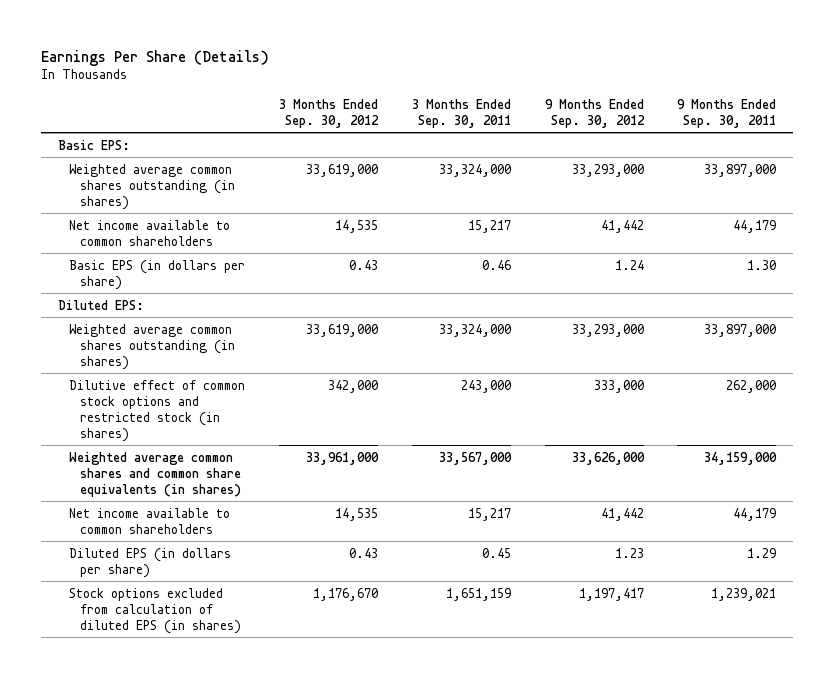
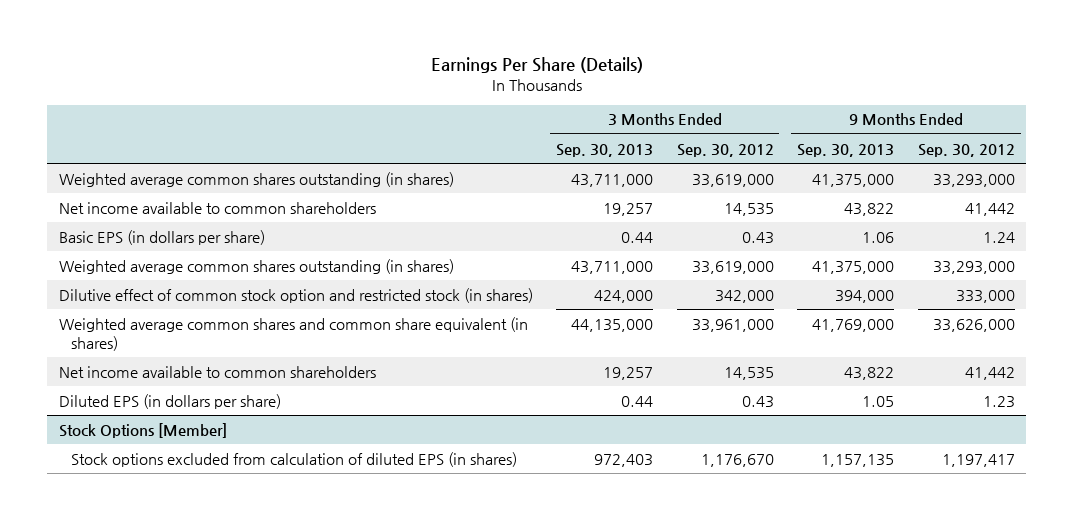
- | 3 Months Ended Sep. 30, 2012 | 3 Months Ended Sep. 30, 2011 | 9 Months Ended Sep. 30, 2012 | 9 Months Ended Sep. 30, 2011
+ | 3 Months Ended Sep. 30, 2013 | 3 Months Ended Sep. 30, 2012 | 9 Months Ended Sep. 30, 2013 | 9 Months Ended Sep. 30, 2012
- Basic EPS:
- Diluted EPS:
- Dilutive effect of common stock options and restricted stock (in shares) | 342,000 | 243,000 | 333,000 | 262,000
- Weighted average common shares and common share equivalents (in shares) | 33,961,000 | 33,567,000 | 33,626,000 | 34,159,000
+ Dilutive effect of common stock option and restricted stock (in shares) | 424,000 | 342,000 | 394,000 | 333,000
+ Weighted average common shares and common share equivalent (in shares) | 44,135,000 | 33,961,000 | 41,769,000 | 33,626,000
+ Stock Options [Member]

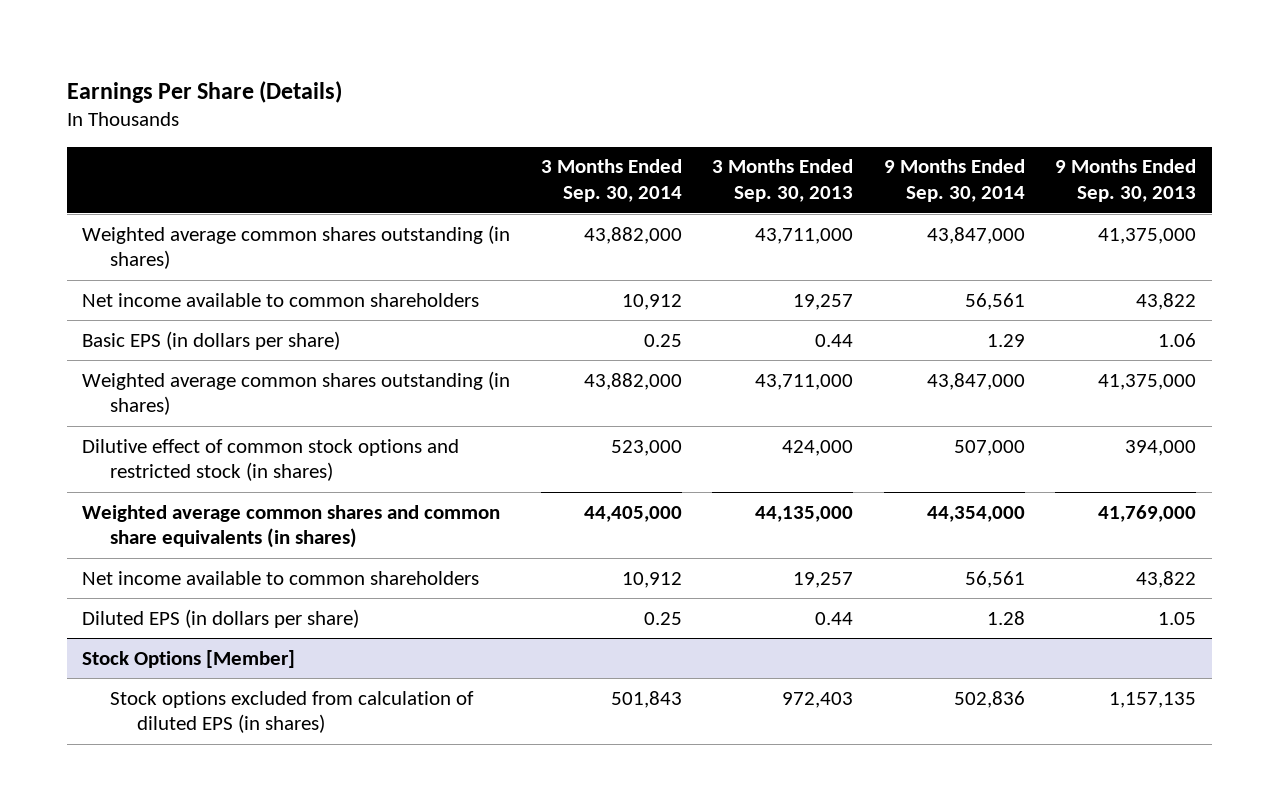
- | 3 Months Ended Sep. 30, 2013 | 3 Months Ended Sep. 30, 2012 | 9 Months Ended Sep. 30, 2013 | 9 Months Ended Sep. 30, 2012
+ | 3 Months Ended Sep. 30, 2014 | 3 Months Ended Sep. 30, 2013 | 9 Months Ended Sep. 30, 2014 | 9 Months Ended Sep. 30, 2013
- Dilutive effect of common stock option and restricted stock (in shares) | 424,000 | 342,000 | 394,000 | 333,000
- Weighted average common shares and common share equivalent (in shares) | 44,135,000 | 33,961,000 | 41,769,000 | 33,626,000
+ Dilutive effect of common stock options and restricted stock (in shares) | 523,000 | 424,000 | 507,000 | 394,000
+ Weighted average common shares and common share equivalents (in shares) | 44,405,000 | 44,135,000 | 44,354,000 | 41,769,000

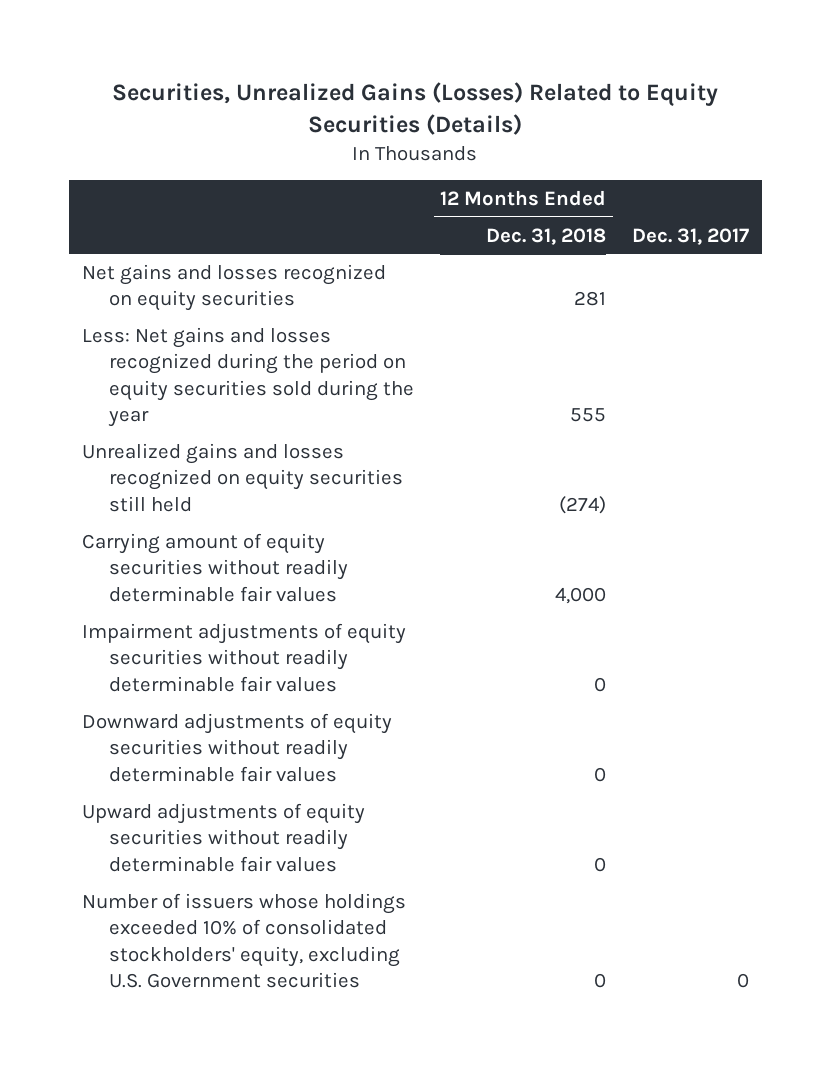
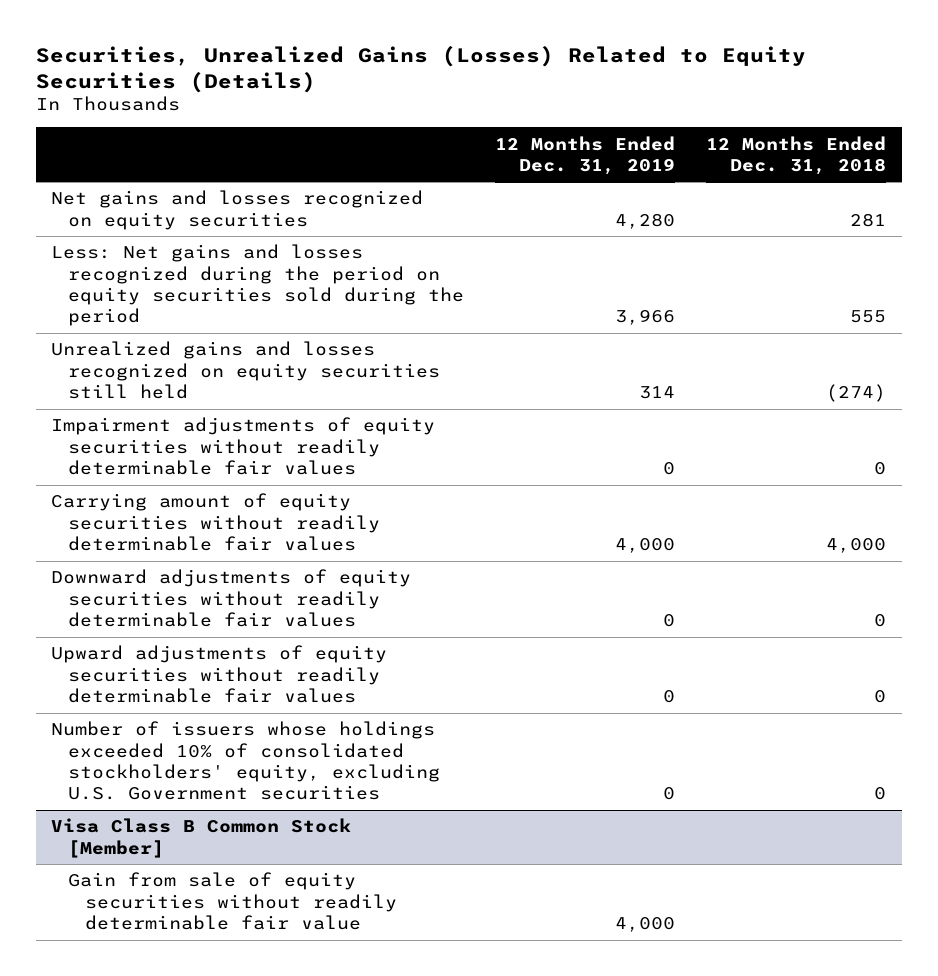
- | 12 Months Ended Dec. 31, 2018 | Dec. 31, 2017
+ | 12 Months Ended Dec. 31, 2019 | 12 Months Ended Dec. 31, 2018
- Less: Net gains and losses recognized during the period on equity securities sold during the year | 555 |
+ Less: Net gains and losses recognized during the period on equity securities sold during the period | 3,966 | 555
moved down: Carrying amount of equity securities without readily determinable fair values | 4,000 | 4,000
+ Visa Class B Common Stock [Member]
+ Gain from sale of equity securities without readily determinable fair value | 4,000 |

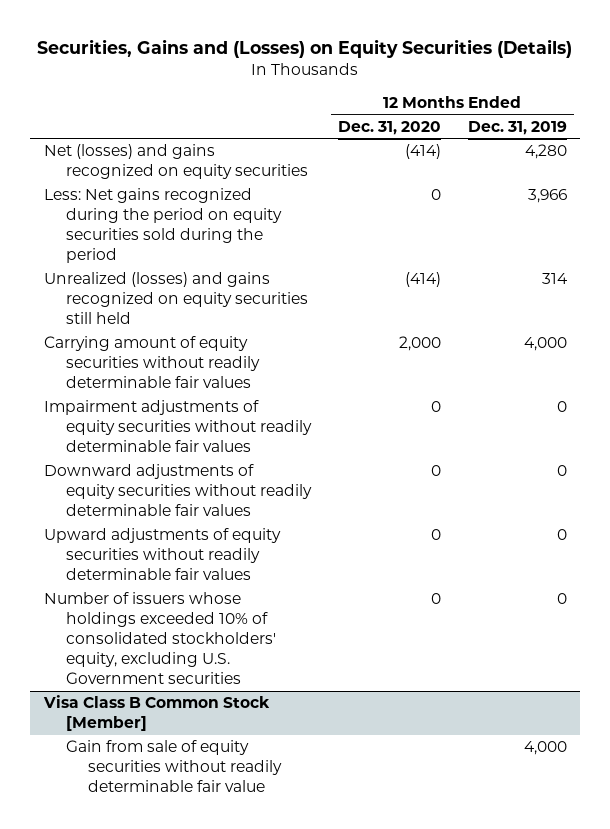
- Securities, Unrealized Gains (Losses) Related to Equity Securities (Details)
+ Securities, Gains and (Losses) on Equity Securities (Details)
- | 12 Months Ended Dec. 31, 2019 | 12 Months Ended Dec. 31, 2018
+ | 12 Months Ended Dec. 31, 2020 | 12 Months Ended Dec. 31, 2019
- Net gains and losses recognized on equity securities | 4,280 | 281
- Less: Net gains and losses recognized during the period on equity securities sold during the period | 3,966 | 555
- Unrealized gains and losses recognized on equity securities still held | 314 | (274)
+ Net (losses) and gains recognized on equity securities | (414) | 4,280
+ Less: Net gains recognized during the period on equity securities sold during the period | 0 | 3,966
+ Unrealized (losses) and gains recognized on equity securities still held | (414) | 314
moved down: Impairment adjustments of equity securities without readily determinable fair values | 0 | 0

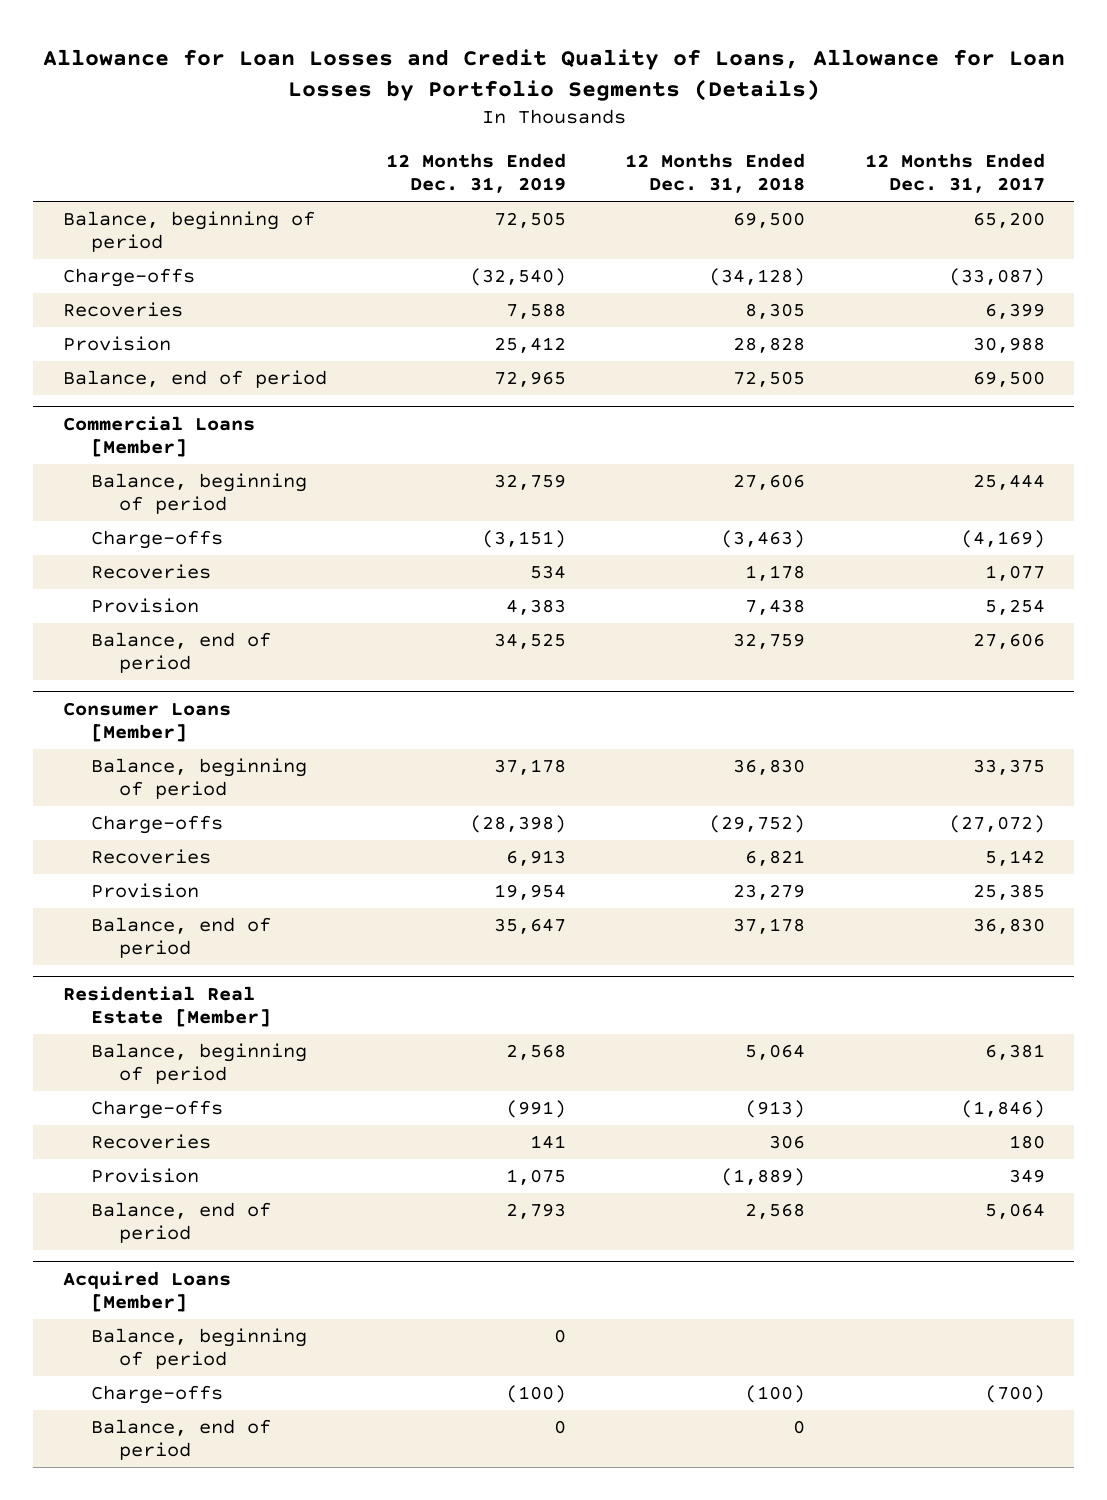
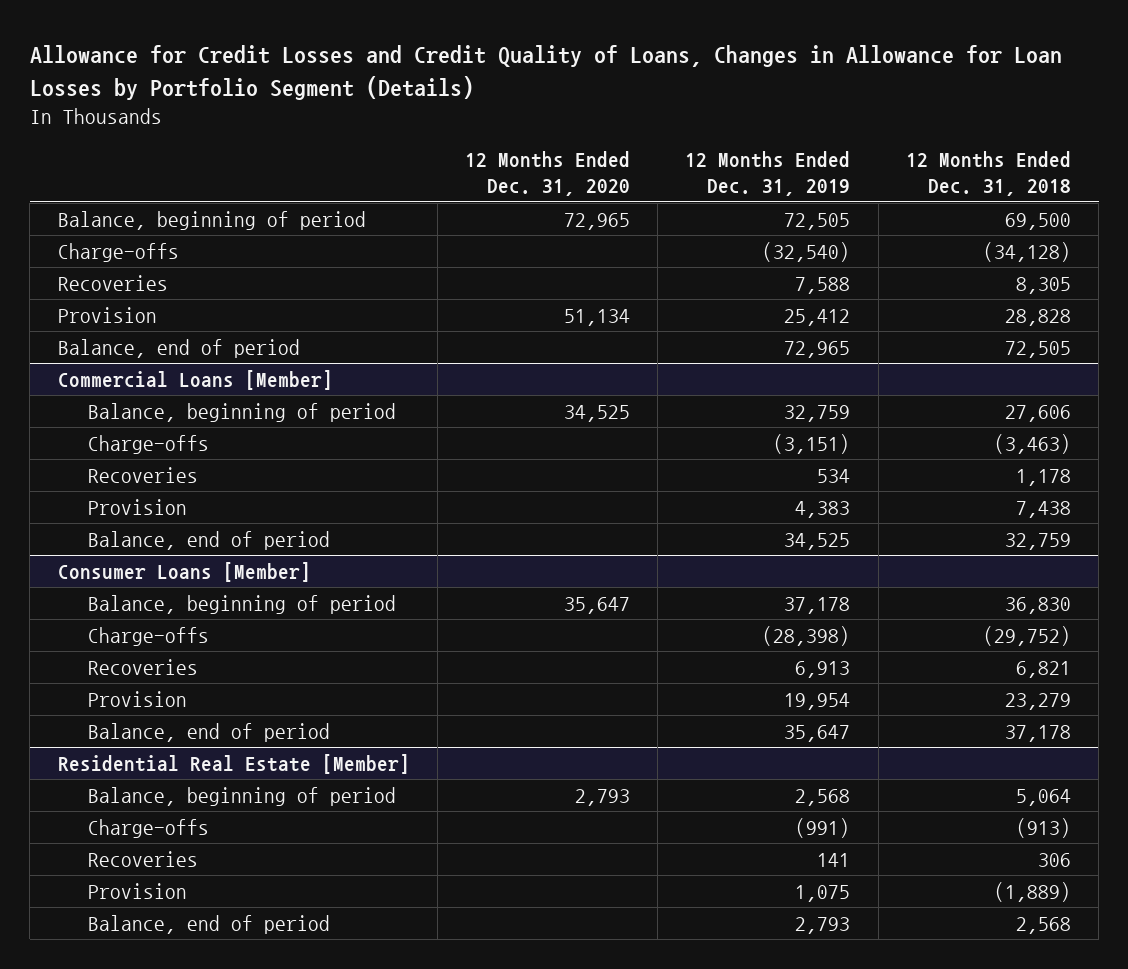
- Allowance for Loan Losses and Credit Quality of Loans, Allowance for Loan Losses by Portfolio Segments (Details)
+ Allowance for Credit Losses and Credit Quality of Loans, Changes in Allowance for Loan Losses by Portfolio Segment (Details)
- | 12 Months Ended Dec. 31, 2019 | 12 Months Ended Dec. 31, 2018 | 12 Months Ended Dec. 31, 2017
+ | 12 Months Ended Dec. 31, 2020 | 12 Months Ended Dec. 31, 2019 | 12 Months Ended Dec. 31, 2018
- Acquired Loans [Member]
- Balance, beginning of period | 0 | |
- Charge-offs | (100) | (100) | (700)
- Balance, end of period | 0 | 0 |

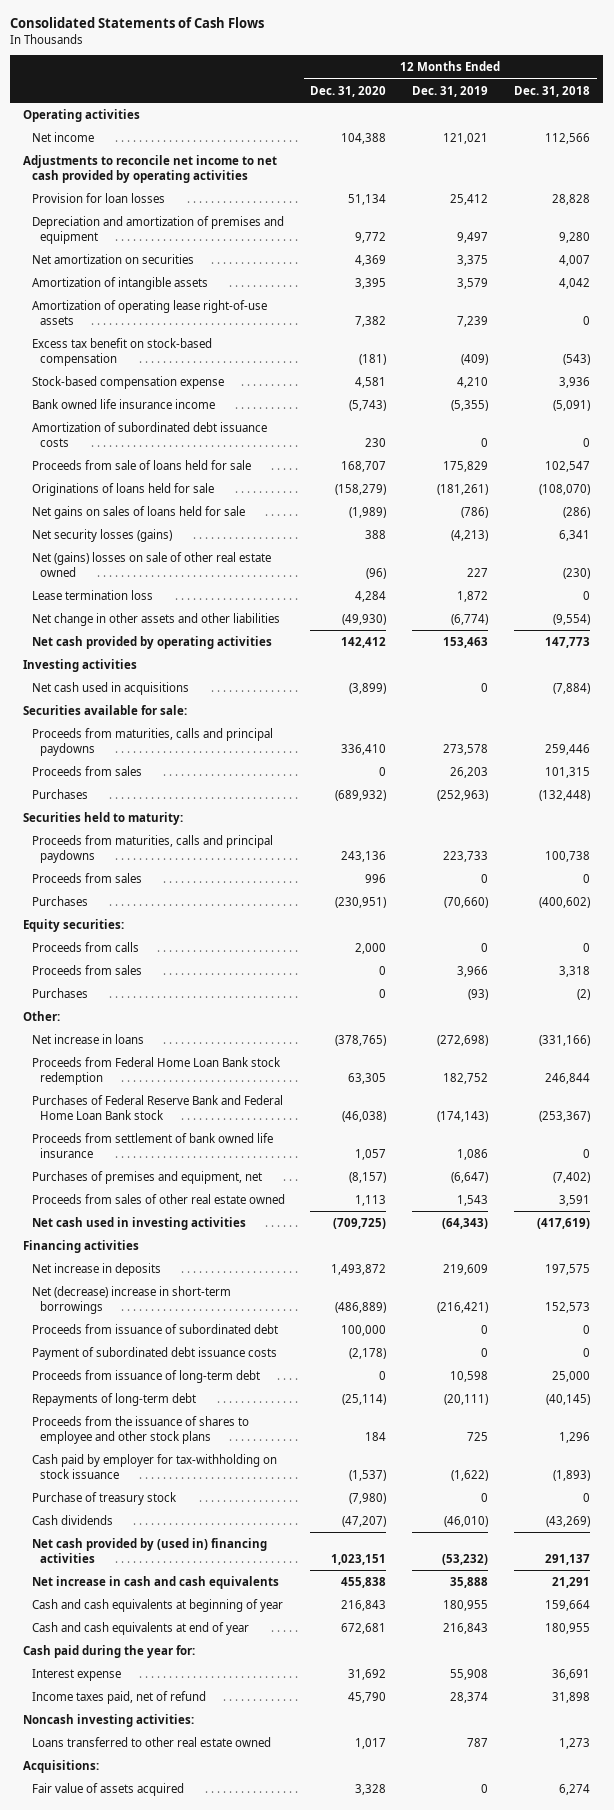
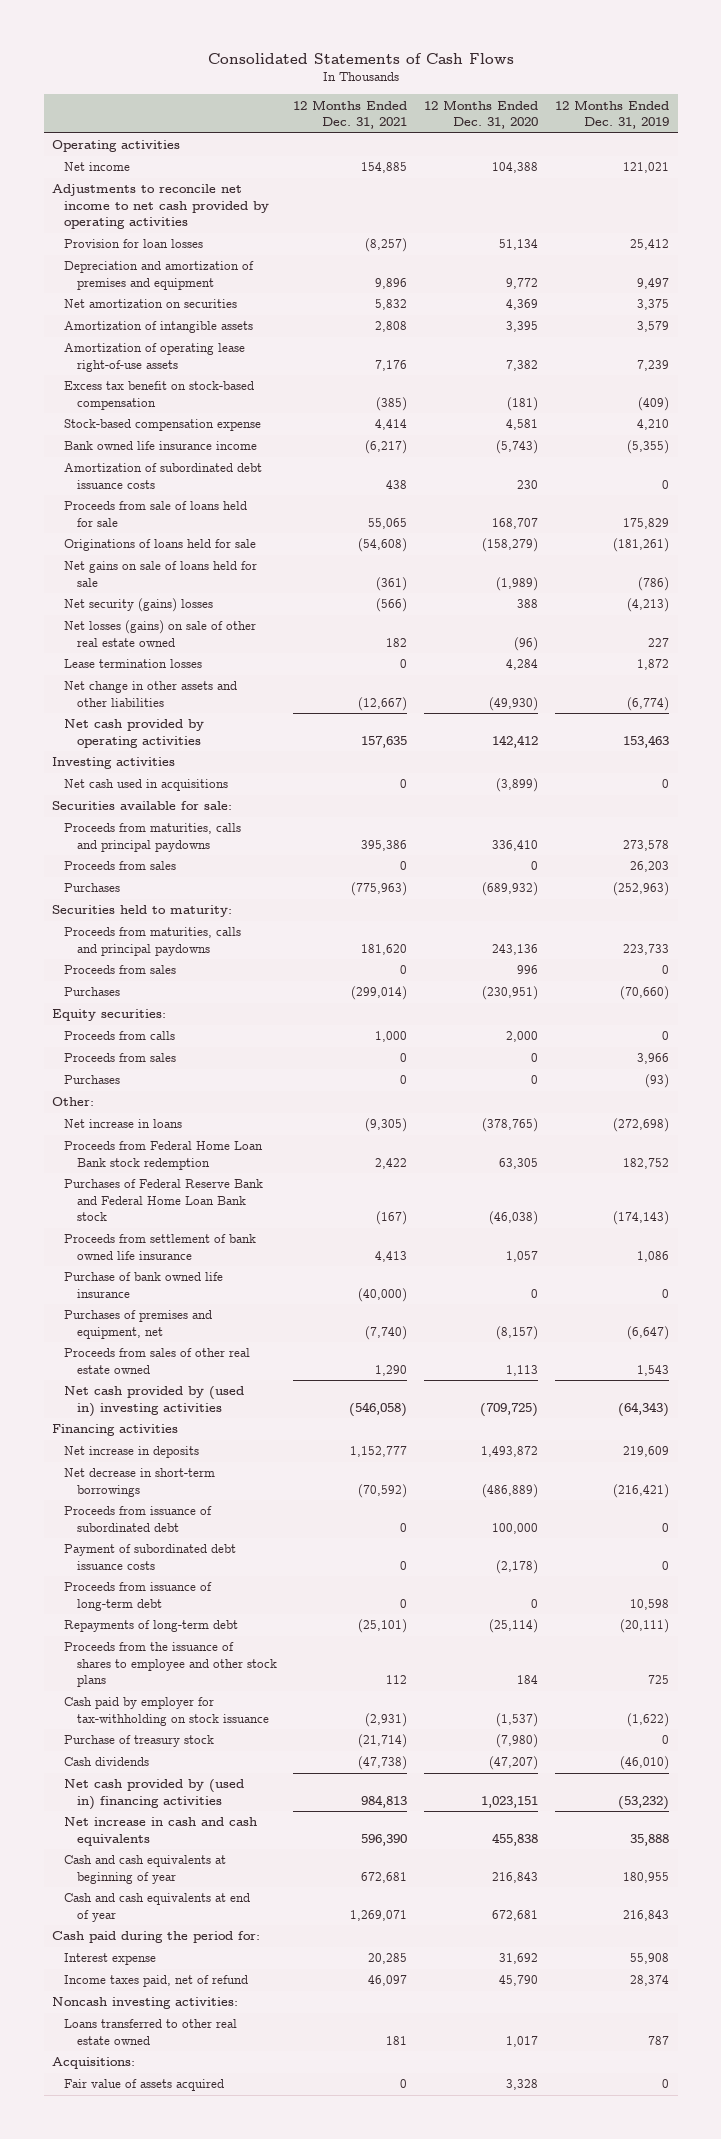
- | 12 Months Ended Dec. 31, 2020 | 12 Months Ended Dec. 31, 2019 | 12 Months Ended Dec. 31, 2018
+ | 12 Months Ended Dec. 31, 2021 | 12 Months Ended Dec. 31, 2020 | 12 Months Ended Dec. 31, 2019
- Net gains on sales of loans held for sale | (1,989) | (786) | (286)
- Net security losses (gains) | 388 | (4,213) | 6,341
- Net (gains) losses on sale of other real estate owned | (96) | 227 | (230)
- Lease termination loss | 4,284 | 1,872 | 0
+ Net gains on sale of loans held for sale | (361) | (1,989) | (786)
+ Net security (gains) losses | (566) | 388 | (4,213)
+ Net losses (gains) on sale of other real estate owned | 182 | (96) | 227
+ Lease termination losses | 0 | 4,284 | 1,872
+ Purchase of bank owned life insurance | (40,000) | 0 | 0
- Net cash used in investing activities | (709,725) | (64,343) | (417,619)
+ Net cash provided by (used in) investing activities | (546,058) | (709,725) | (64,343)
- Net (decrease) increase in short-term borrowings | (486,889) | (216,421) | 152,573
+ Net decrease in short-term borrowings | (70,592) | (486,889) | (216,421)
- Cash paid during the year for:
+ Cash paid during the period for:

